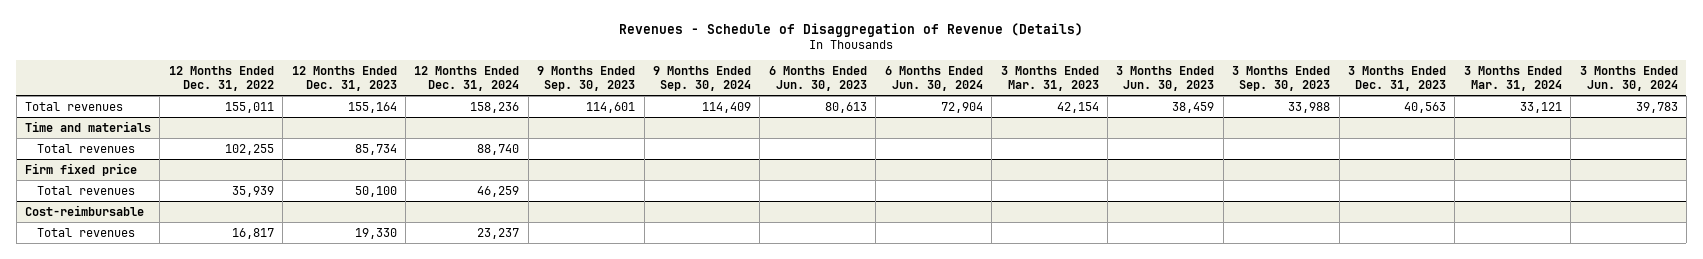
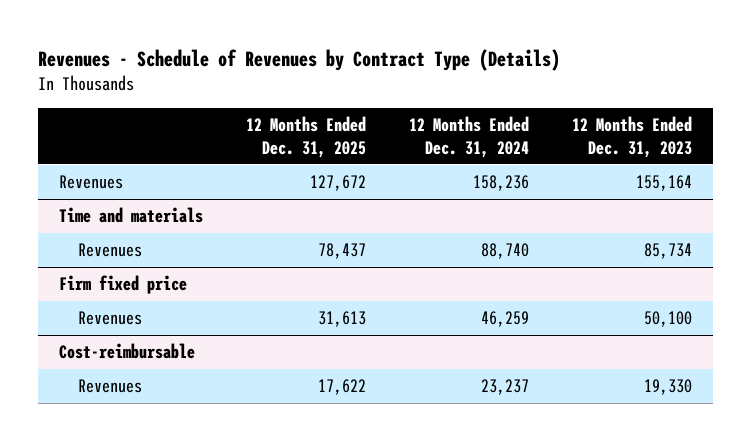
- Revenues - Schedule of Disaggregation of Revenue (Details)
+ Revenues - Schedule of Revenues by Contract Type (Details)
- | 12 Months Ended Dec. 31, 2022 | 12 Months Ended Dec. 31, 2023 | 12 Months Ended Dec. 31, 2024 | 9 Months Ended Sep. 30, 2023 | 9 Months Ended Sep. 30, 2024 | 6 Months Ended Jun. 30, 2023 | 6 Months Ended Jun. 30, 2024 | 3 Months Ended Mar. 31, 2023 | 3 Months Ended Jun. 30, 2023 | 3 Months Ended Sep. 30, 2023 | 3 Months Ended Dec. 31, 2023 | 3 Months Ended Mar. 31, 2024 | 3 Months Ended Jun. 30, 2024
+ | 12 Months Ended Dec. 31, 2025 | 12 Months Ended Dec. 31, 2024 | 12 Months Ended Dec. 31, 2023
- Total revenues | 155,011 | 155,164 | 158,236 | 114,601 | 114,409 | 80,613 | 72,904 | 42,154 | 38,459 | 33,988 | 40,563 | 33,121 | 39,783
+ Revenues | 127,672 | 158,236 | 155,164
@ Time and materials
- Total revenues | 102,255 | 85,734 | 88,740 | | | | | | | | | |
+ Revenues | 78,437 | 88,740 | 85,734
@ Firm fixed price
- Total revenues | 35,939 | 50,100 | 46,259 | | | | | | | | | |
+ Revenues | 31,613 | 46,259 | 50,100
@ Cost-reimbursable
- Total revenues | 16,817 | 19,330 | 23,237 | | | | | | | | | |
+ Revenues | 17,622 | 23,237 | 19,330

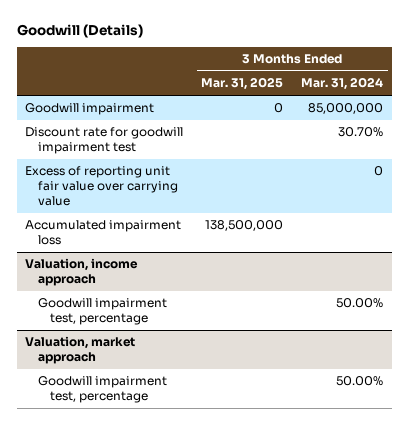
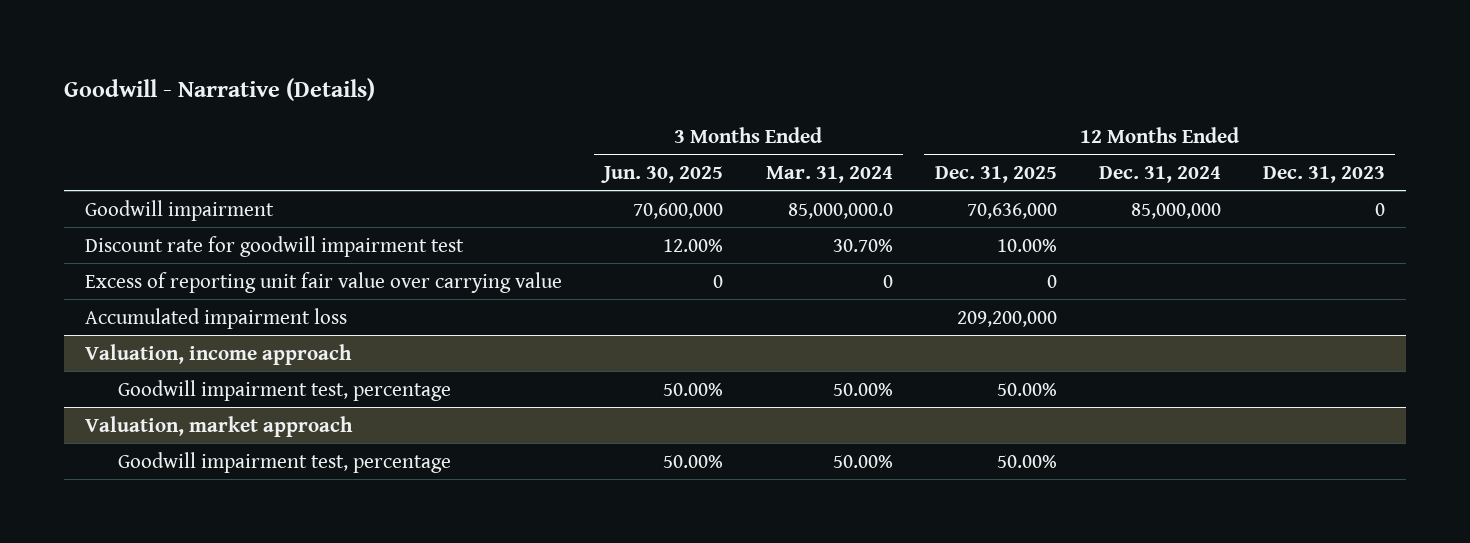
- Goodwill (Details)
+ Goodwill - Narrative (Details)
- | 3 Months Ended Mar. 31, 2025 | 3 Months Ended Mar. 31, 2024
+ | 3 Months Ended Jun. 30, 2025 | 3 Months Ended Mar. 31, 2024 | 12 Months Ended Dec. 31, 2025 | 12 Months Ended Dec. 31, 2024 | 12 Months Ended Dec. 31, 2023
- Goodwill impairment | 0 | 85,000,000
+ Goodwill impairment | 70,600,000 | 85,000,000.0 | 70,636,000 | 85,000,000 | 0

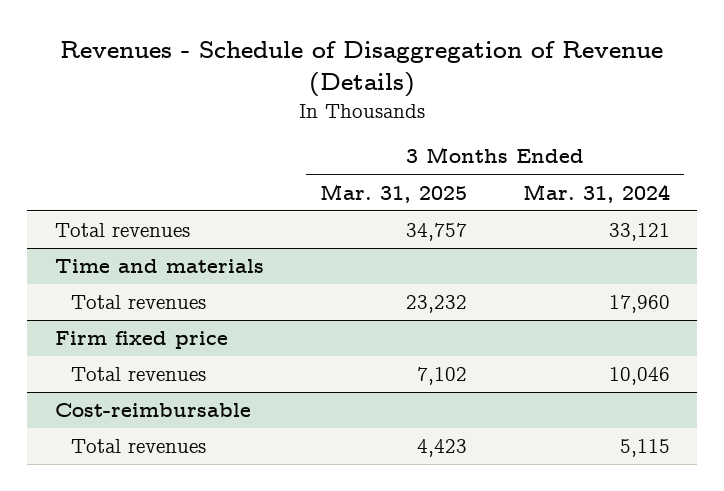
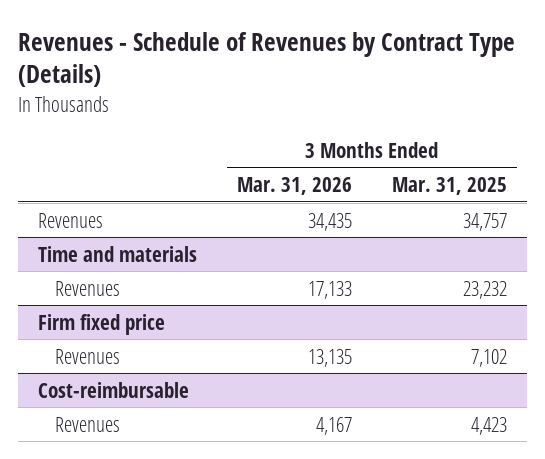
- Revenues - Schedule of Disaggregation of Revenue (Details)
+ Revenues - Schedule of Revenues by Contract Type (Details)
- | 3 Months Ended Mar. 31, 2025 | 3 Months Ended Mar. 31, 2024
+ | 3 Months Ended Mar. 31, 2026 | 3 Months Ended Mar. 31, 2025
- Total revenues | 34,757 | 33,121
+ Revenues | 34,435 | 34,757
@ Time and materials
- Total revenues | 23,232 | 17,960
+ Revenues | 17,133 | 23,232
@ Firm fixed price
- Total revenues | 7,102 | 10,046
+ Revenues | 13,135 | 7,102
@ Cost-reimbursable
- Total revenues | 4,423 | 5,115
+ Revenues | 4,167 | 4,423

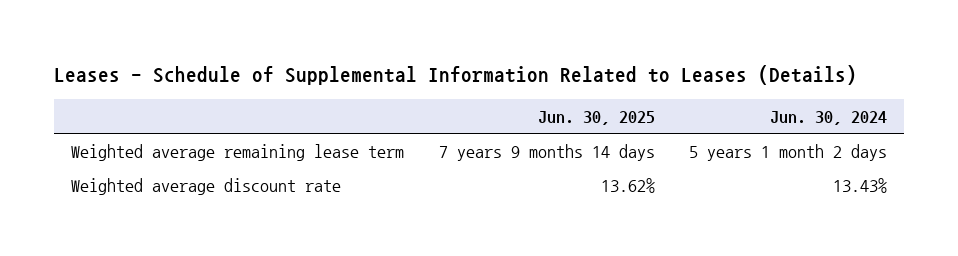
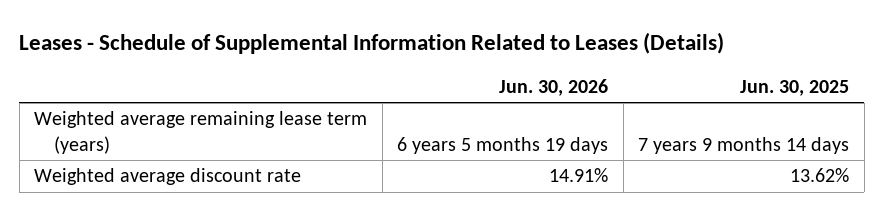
- | Jun. 30, 2025 | Jun. 30, 2024
+ | Jun. 30, 2026 | Jun. 30, 2025
- Weighted average remaining lease term | 7 years 9 months 14 days | 5 years 1 month 2 days
+ Weighted average remaining lease term (years) | 6 years 5 months 19 days | 7 years 9 months 14 days

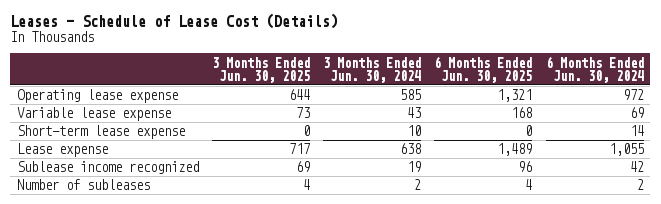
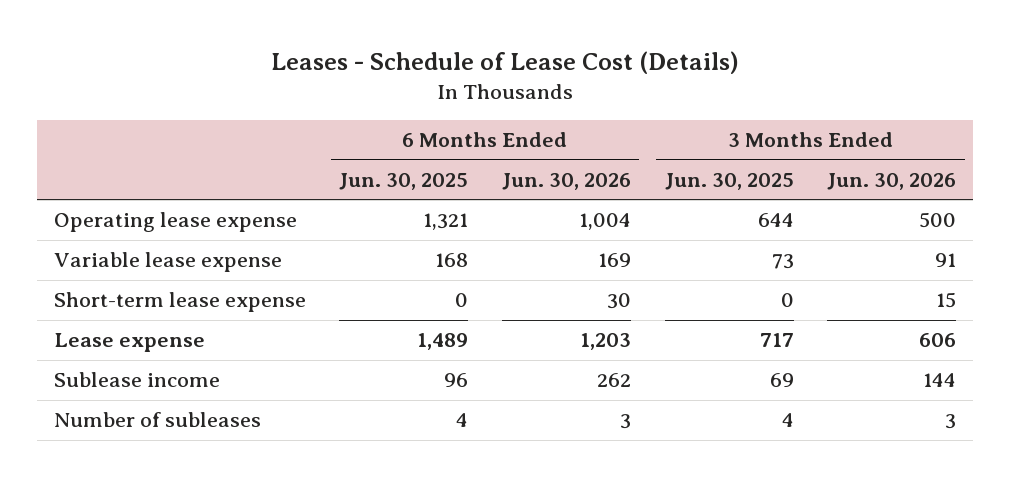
- | 3 Months Ended Jun. 30, 2025 | 3 Months Ended Jun. 30, 2024 | 6 Months Ended Jun. 30, 2025 | 6 Months Ended Jun. 30, 2024
+ | 6 Months Ended Jun. 30, 2025 | 6 Months Ended Jun. 30, 2026 | 3 Months Ended Jun. 30, 2025 | 3 Months Ended Jun. 30, 2026
- Sublease income recognized | 69 | 19 | 96 | 42
+ Sublease income | 96 | 262 | 69 | 144

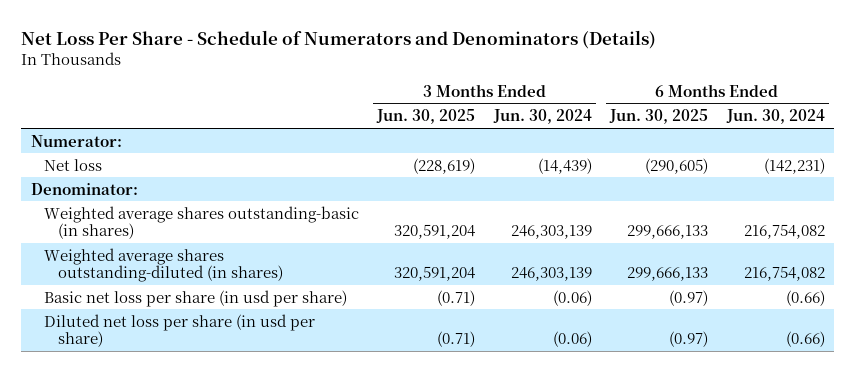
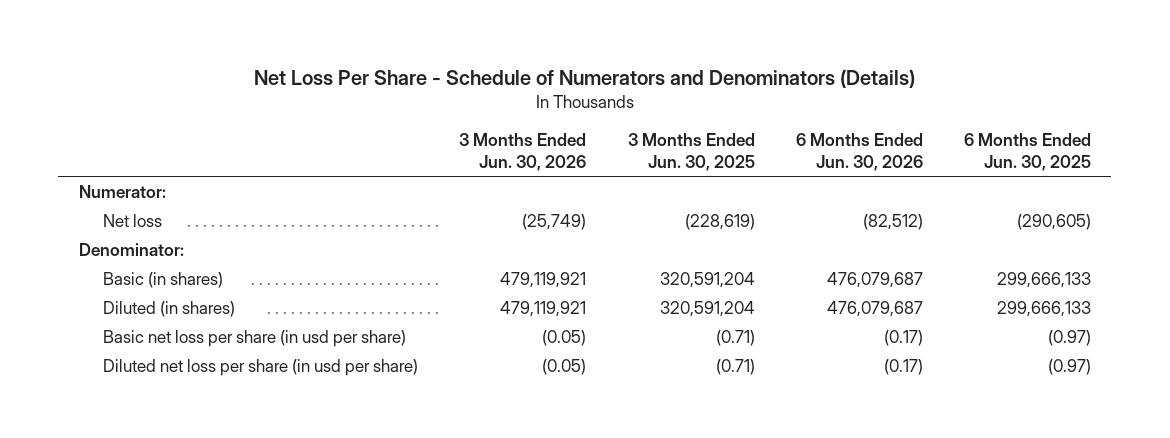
- | 3 Months Ended Jun. 30, 2025 | 3 Months Ended Jun. 30, 2024 | 6 Months Ended Jun. 30, 2025 | 6 Months Ended Jun. 30, 2024
+ | 3 Months Ended Jun. 30, 2026 | 3 Months Ended Jun. 30, 2025 | 6 Months Ended Jun. 30, 2026 | 6 Months Ended Jun. 30, 2025
- Weighted average shares outstanding-basic (in shares) | 320,591,204 | 246,303,139 | 299,666,133 | 216,754,082
- Weighted average shares outstanding-diluted (in shares) | 320,591,204 | 246,303,139 | 299,666,133 | 216,754,082
+ Basic (in shares) | 479,119,921 | 320,591,204 | 476,079,687 | 299,666,133
+ Diluted (in shares) | 479,119,921 | 320,591,204 | 476,079,687 | 299,666,133

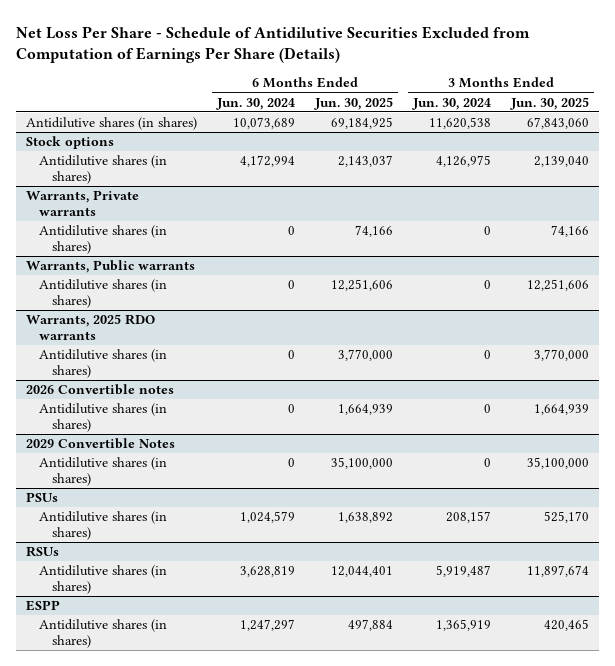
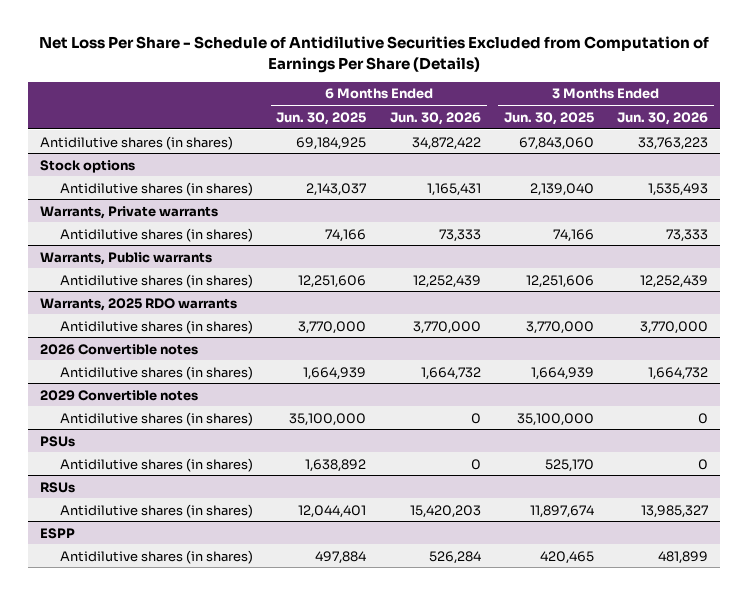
- | 6 Months Ended Jun. 30, 2024 | 6 Months Ended Jun. 30, 2025 | 3 Months Ended Jun. 30, 2024 | 3 Months Ended Jun. 30, 2025
+ | 6 Months Ended Jun. 30, 2025 | 6 Months Ended Jun. 30, 2026 | 3 Months Ended Jun. 30, 2025 | 3 Months Ended Jun. 30, 2026
- 2029 Convertible Notes
+ 2029 Convertible notes

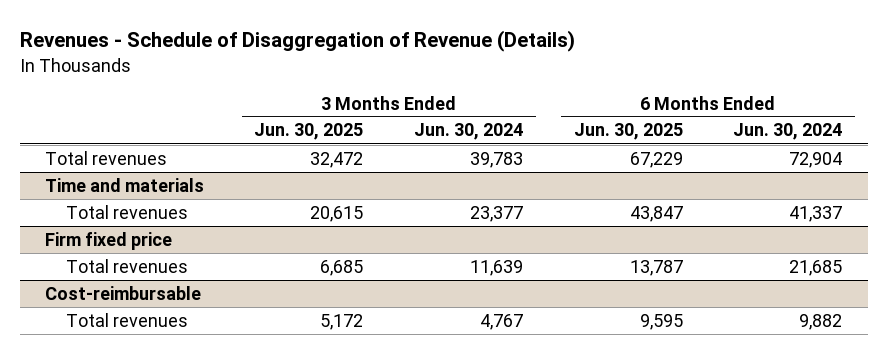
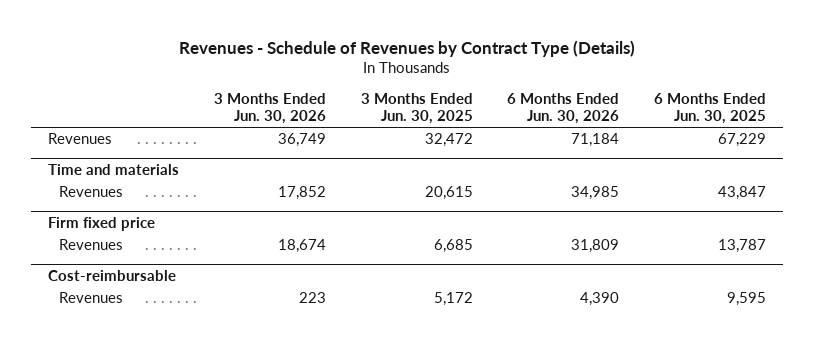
- Revenues - Schedule of Disaggregation of Revenue (Details)
+ Revenues - Schedule of Revenues by Contract Type (Details)
- | 3 Months Ended Jun. 30, 2025 | 3 Months Ended Jun. 30, 2024 | 6 Months Ended Jun. 30, 2025 | 6 Months Ended Jun. 30, 2024
+ | 3 Months Ended Jun. 30, 2026 | 3 Months Ended Jun. 30, 2025 | 6 Months Ended Jun. 30, 2026 | 6 Months Ended Jun. 30, 2025
- Total revenues | 32,472 | 39,783 | 67,229 | 72,904
+ Revenues | 36,749 | 32,472 | 71,184 | 67,229
@ Time and materials
- Total revenues | 20,615 | 23,377 | 43,847 | 41,337
+ Revenues | 17,852 | 20,615 | 34,985 | 43,847
@ Firm fixed price
- Total revenues | 6,685 | 11,639 | 13,787 | 21,685
+ Revenues | 18,674 | 6,685 | 31,809 | 13,787
@ Cost-reimbursable
- Total revenues | 5,172 | 4,767 | 9,595 | 9,882
+ Revenues | 223 | 5,172 | 4,390 | 9,595

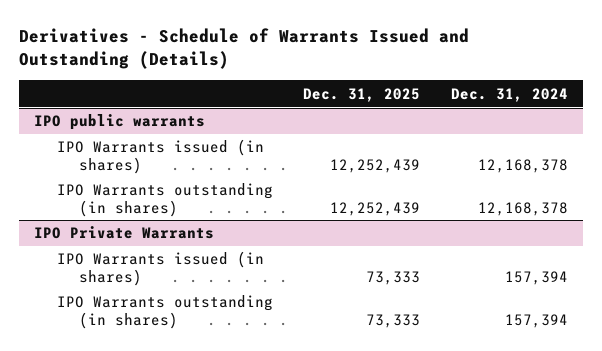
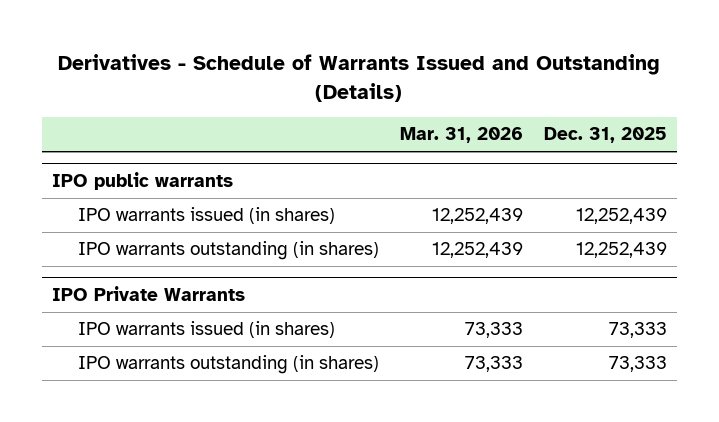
- | Dec. 31, 2025 | Dec. 31, 2024
+ | Mar. 31, 2026 | Dec. 31, 2025
@ IPO public warrants
- IPO Warrants issued (in shares) | 12,252,439 | 12,168,378
- IPO Warrants outstanding (in shares) | 12,252,439 | 12,168,378
+ IPO warrants issued (in shares) | 12,252,439 | 12,252,439
+ IPO warrants outstanding (in shares) | 12,252,439 | 12,252,439
@ IPO Private Warrants
- IPO Warrants issued (in shares) | 73,333 | 157,394
- IPO Warrants outstanding (in shares) | 73,333 | 157,394
+ IPO warrants issued (in shares) | 73,333 | 73,333
+ IPO warrants outstanding (in shares) | 73,333 | 73,333

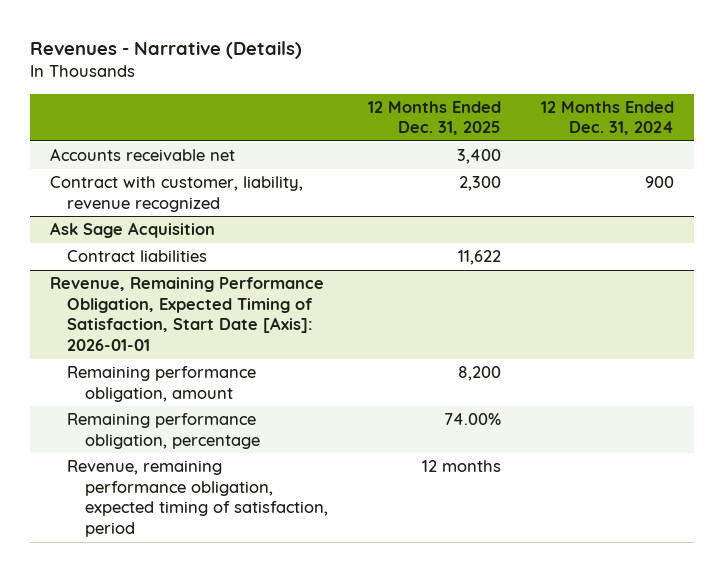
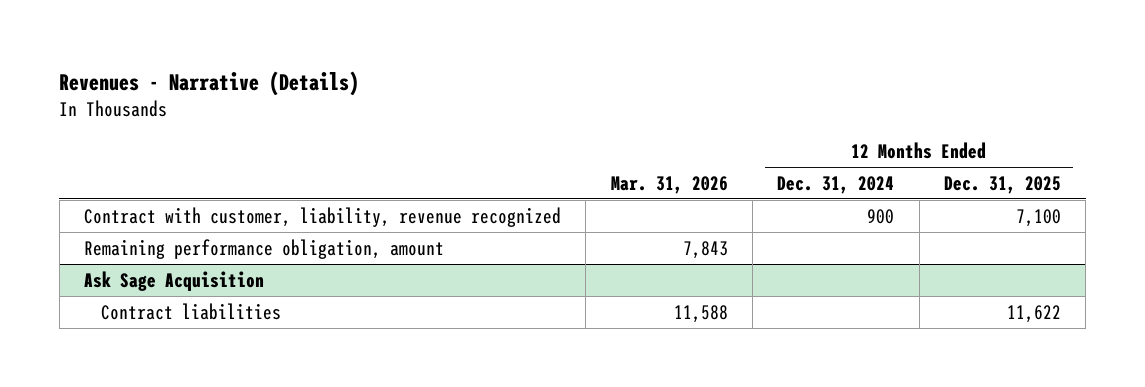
- | 12 Months Ended Dec. 31, 2025 | 12 Months Ended Dec. 31, 2024
+ | Mar. 31, 2026 | 12 Months Ended Dec. 31, 2024 | 12 Months Ended Dec. 31, 2025
- Accounts receivable net | 3,400 |
- Contract with customer, liability, revenue recognized | 2,300 | 900
+ Contract with customer, liability, revenue recognized | | 900 | 7,100
+ Remaining performance obligation, amount | 7,843 | |
- Revenue, Remaining Performance Obligation, Expected Timing of Satisfaction, Start Date [Axis]: 2026-01-01
- Remaining performance obligation, amount | 8,200 |
- Remaining performance obligation, percentage | 74.00% |
- Revenue, remaining performance obligation, expected timing of satisfaction, period | 12 months |

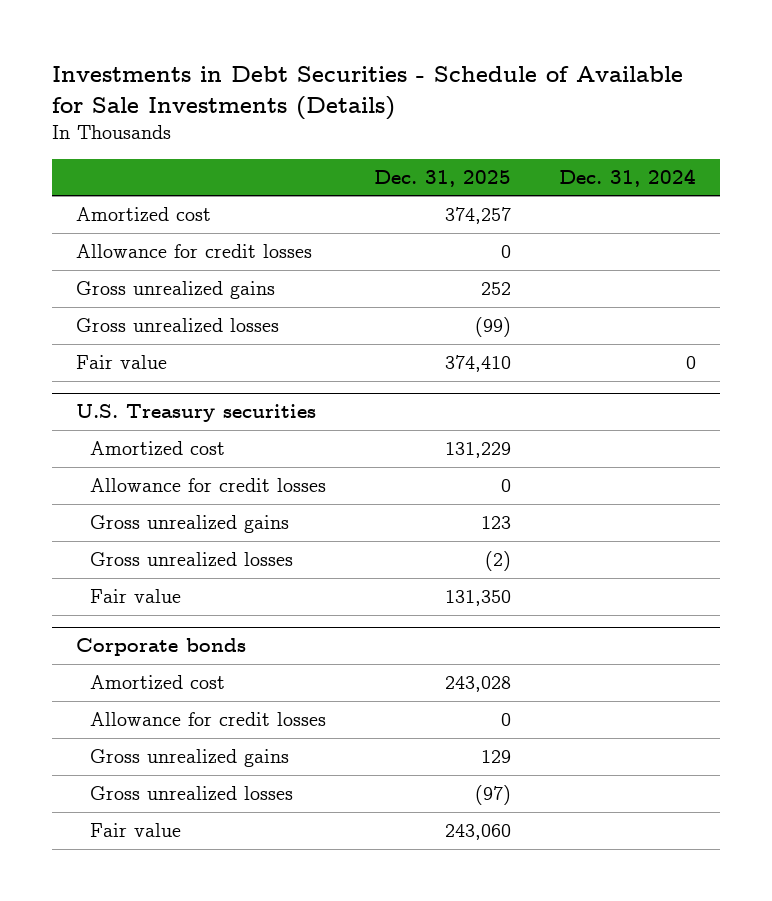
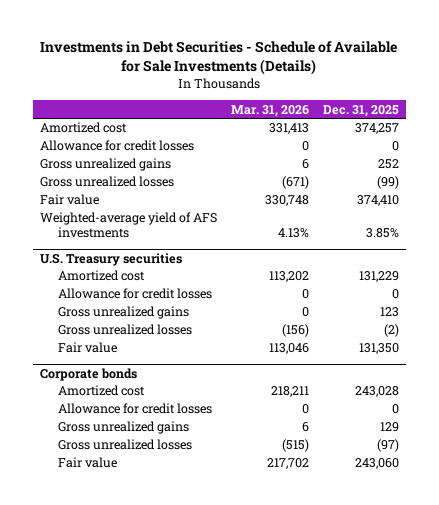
- | Dec. 31, 2025 | Dec. 31, 2024
+ | Mar. 31, 2026 | Dec. 31, 2025
+ Weighted-average yield of AFS investments | 4.13% | 3.85%

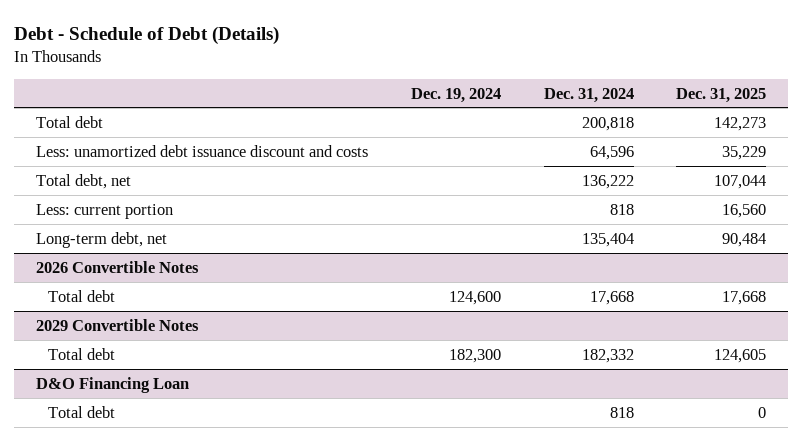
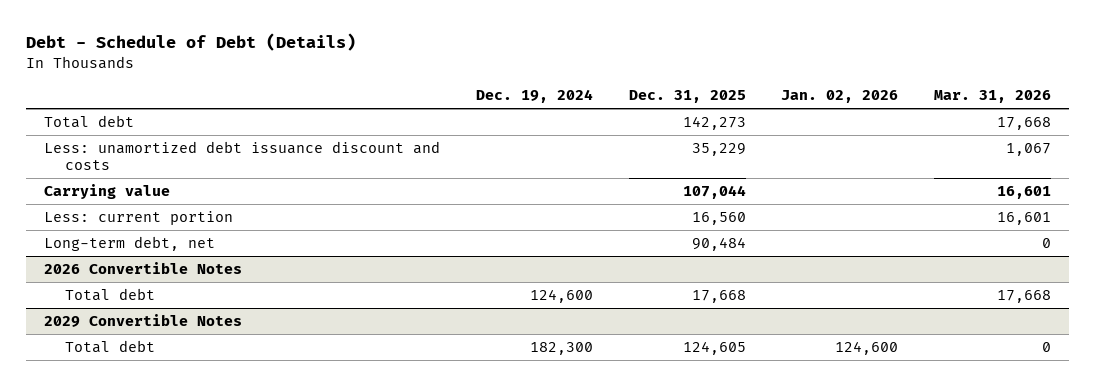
- | Dec. 19, 2024 | Dec. 31, 2024 | Dec. 31, 2025
+ | Dec. 19, 2024 | Dec. 31, 2025 | Jan. 02, 2026 | Mar. 31, 2026
- Total debt, net | | 136,222 | 107,044
+ Carrying value | | 107,044 | | 16,601
- D&O Financing Loan
- Total debt | | 818 | 0

